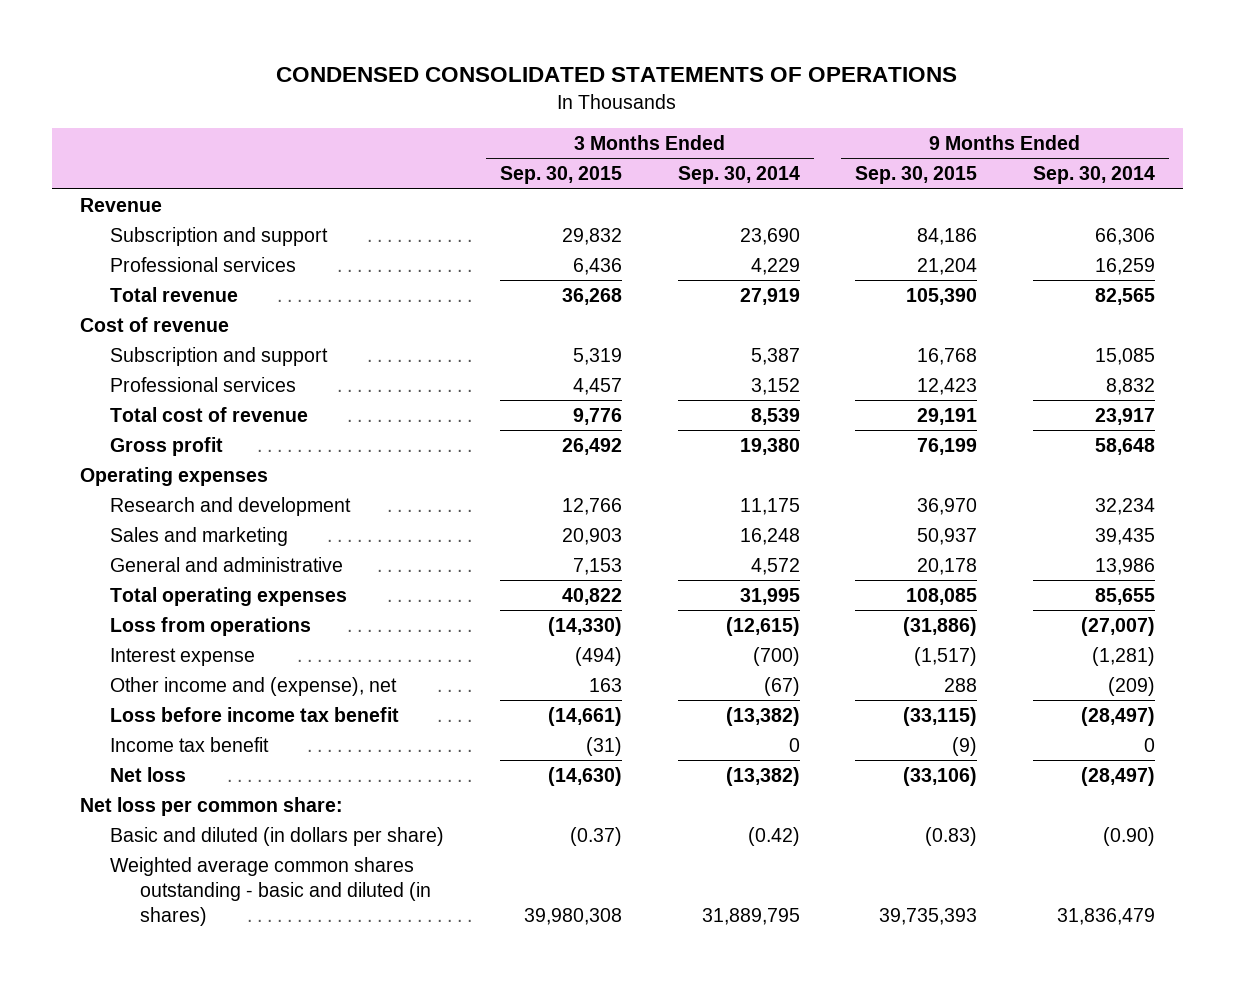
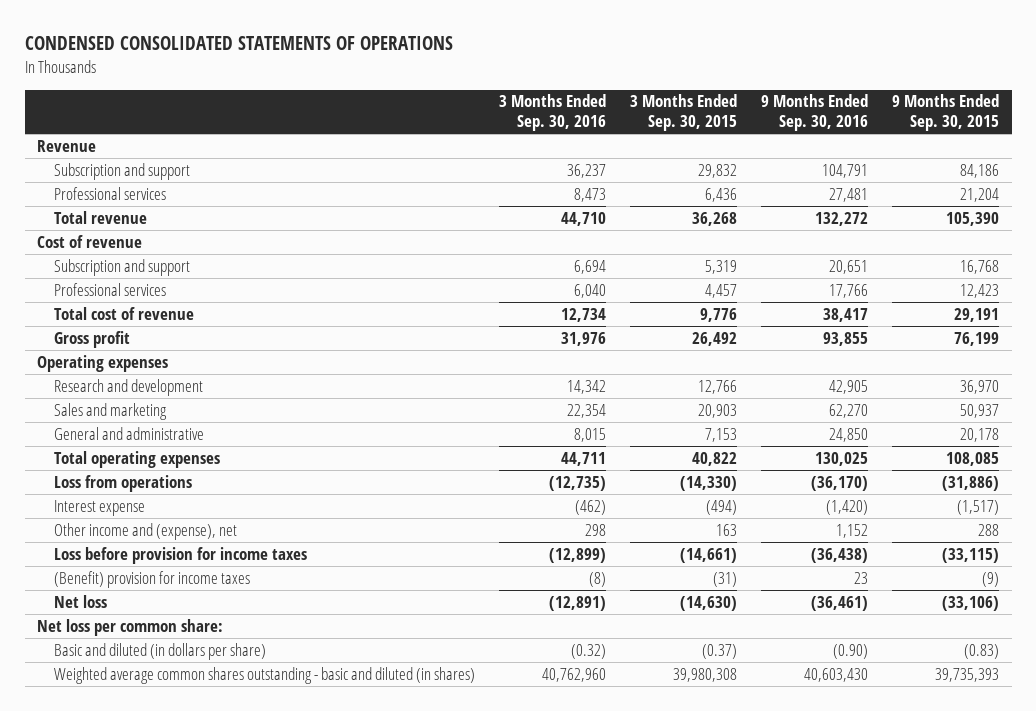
- | 3 Months Ended Sep. 30, 2015 | 3 Months Ended Sep. 30, 2014 | 9 Months Ended Sep. 30, 2015 | 9 Months Ended Sep. 30, 2014
+ | 3 Months Ended Sep. 30, 2016 | 3 Months Ended Sep. 30, 2015 | 9 Months Ended Sep. 30, 2016 | 9 Months Ended Sep. 30, 2015
- Loss before income tax benefit | (14,661) | (13,382) | (33,115) | (28,497)
- Income tax benefit | (31) | 0 | (9) | 0
+ Loss before provision for income taxes | (12,899) | (14,661) | (36,438) | (33,115)
+ (Benefit) provision for income taxes | (8) | (31) | 23 | (9)

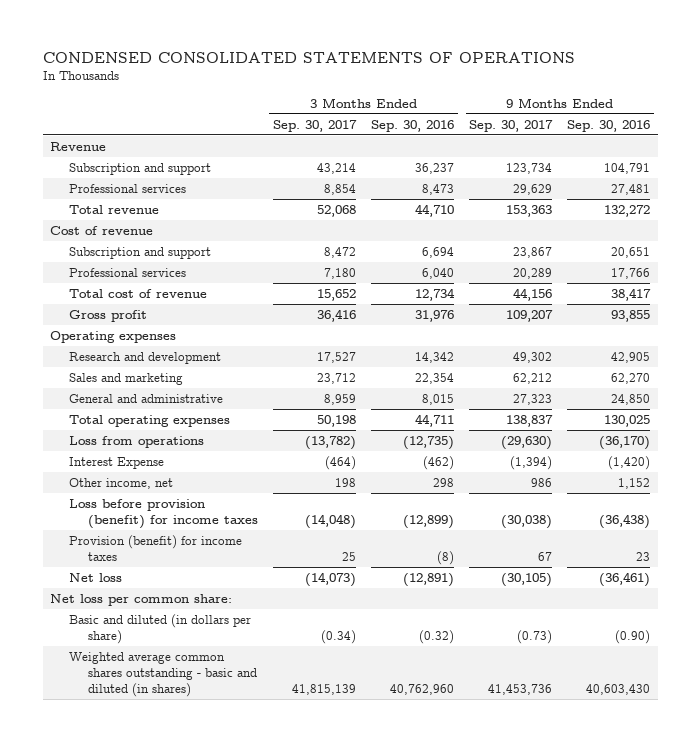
- | 3 Months Ended Sep. 30, 2016 | 3 Months Ended Sep. 30, 2015 | 9 Months Ended Sep. 30, 2016 | 9 Months Ended Sep. 30, 2015
+ | 3 Months Ended Sep. 30, 2017 | 3 Months Ended Sep. 30, 2016 | 9 Months Ended Sep. 30, 2017 | 9 Months Ended Sep. 30, 2016
- Interest expense | (462) | (494) | (1,420) | (1,517)
- Other income and (expense), net | 298 | 163 | 1,152 | 288
- Loss before provision for income taxes | (12,899) | (14,661) | (36,438) | (33,115)
- (Benefit) provision for income taxes | (8) | (31) | 23 | (9)
+ Interest Expense | (464) | (462) | (1,394) | (1,420)
+ Other income, net | 198 | 298 | 986 | 1,152
+ Loss before provision (benefit) for income taxes | (14,048) | (12,899) | (30,038) | (36,438)
+ Provision (benefit) for income taxes | 25 | (8) | 67 | 23

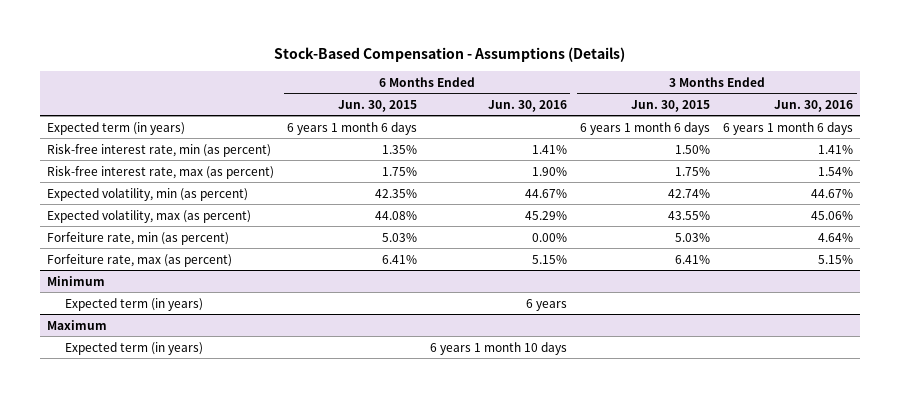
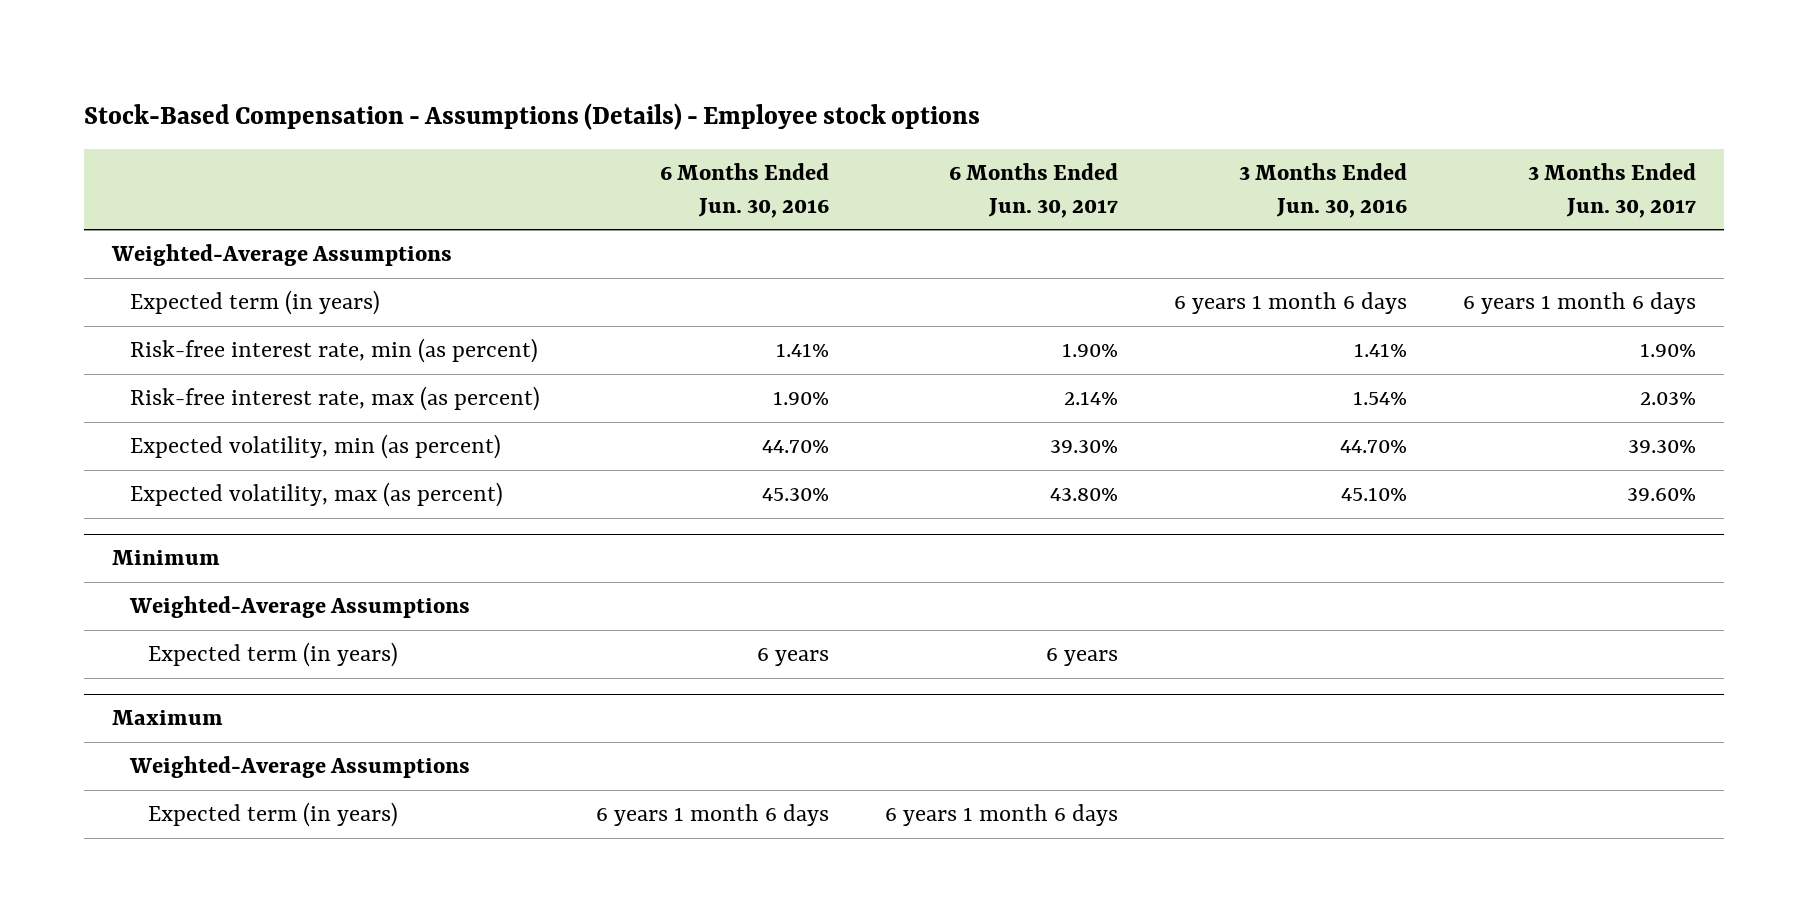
- Stock-Based Compensation - Assumptions (Details)
+ Stock-Based Compensation - Assumptions (Details) - Employee stock options
- | 6 Months Ended Jun. 30, 2015 | 6 Months Ended Jun. 30, 2016 | 3 Months Ended Jun. 30, 2015 | 3 Months Ended Jun. 30, 2016
+ | 6 Months Ended Jun. 30, 2016 | 6 Months Ended Jun. 30, 2017 | 3 Months Ended Jun. 30, 2016 | 3 Months Ended Jun. 30, 2017
+ Weighted-Average Assumptions
- Expected volatility, min (as percent) | 42.35% | 44.67% | 42.74% | 44.67%
- Expected volatility, max (as percent) | 44.08% | 45.29% | 43.55% | 45.06%
- Forfeiture rate, min (as percent) | 5.03% | 0.00% | 5.03% | 4.64%
- Forfeiture rate, max (as percent) | 6.41% | 5.15% | 6.41% | 5.15%
+ Expected volatility, min (as percent) | 44.70% | 39.30% | 44.70% | 39.30%
+ Expected volatility, max (as percent) | 45.30% | 43.80% | 45.10% | 39.60%
@ Minimum
+ Weighted-Average Assumptions
@ Maximum
- Expected term (in years) | | 6 years 1 month 10 days | |
+ Weighted-Average Assumptions
+ Expected term (in years) | 6 years 1 month 6 days | 6 years 1 month 6 days | |

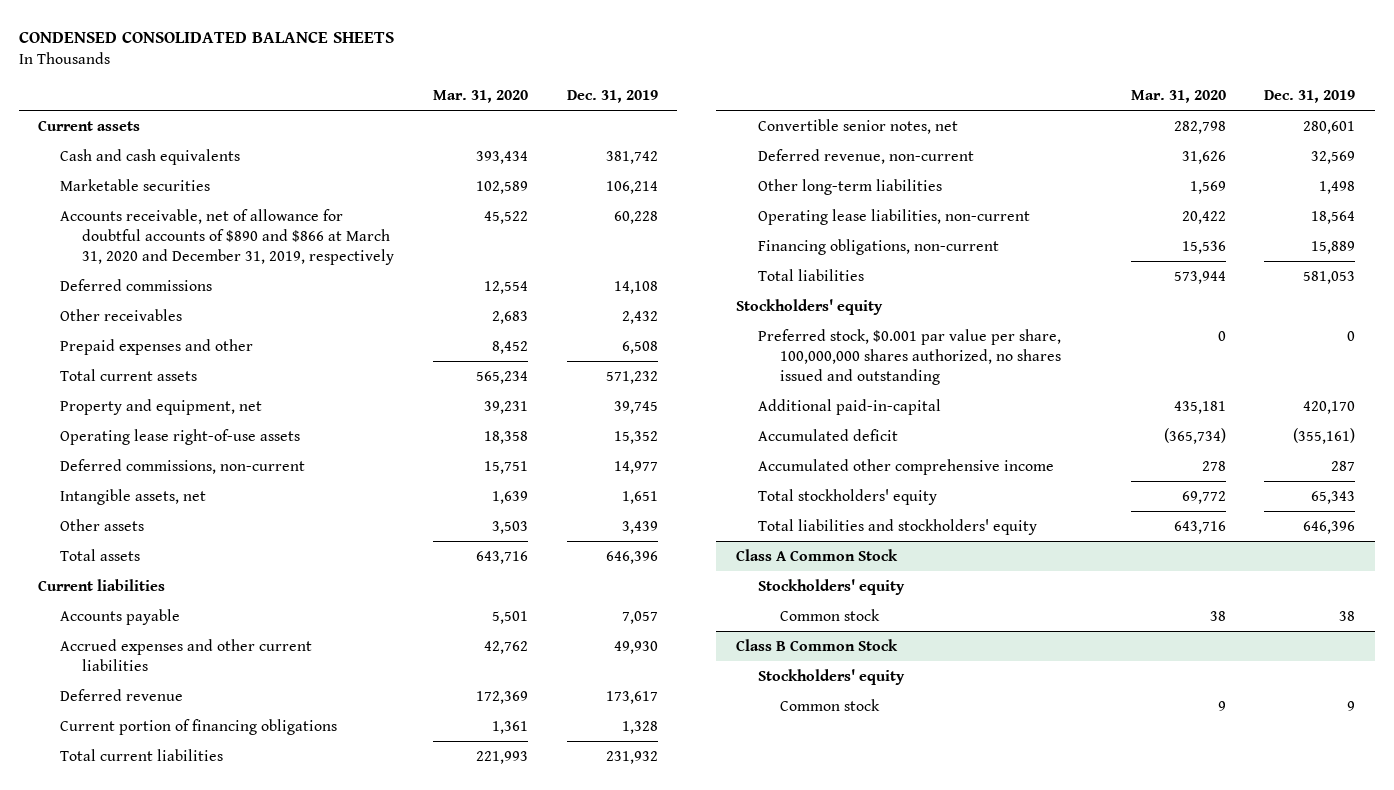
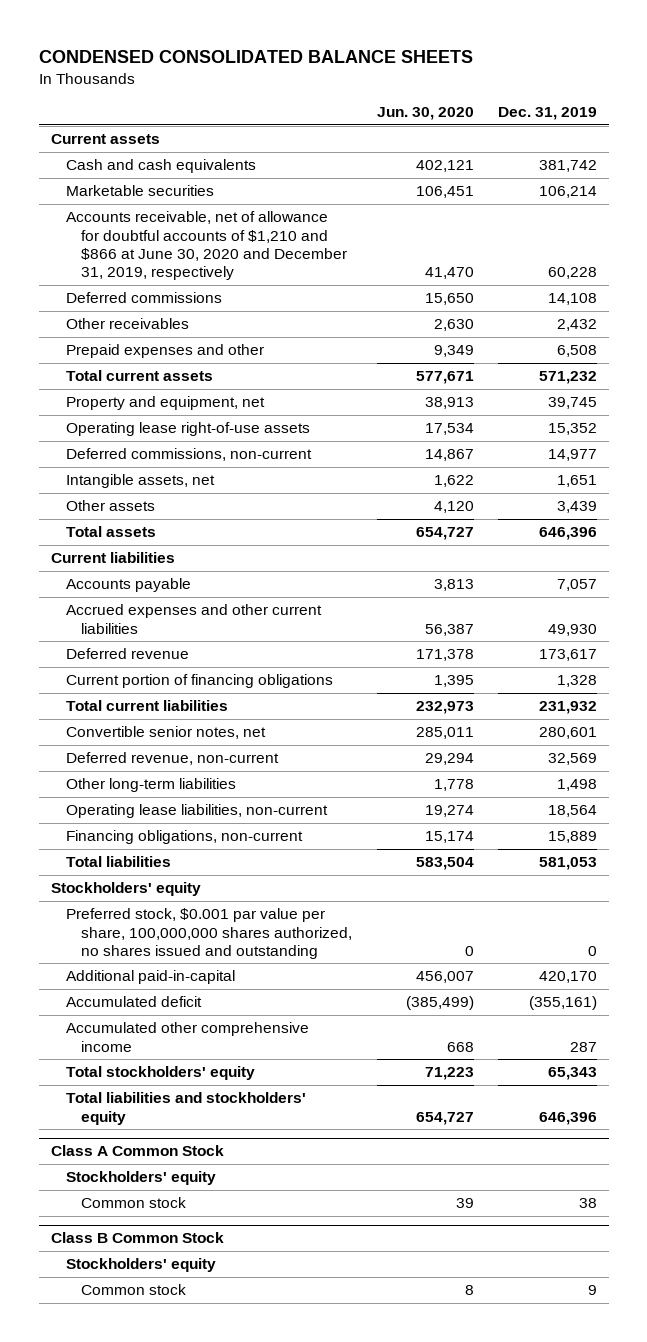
- | Mar. 31, 2020 | Dec. 31, 2019
+ | Jun. 30, 2020 | Dec. 31, 2019
- Accounts receivable, net of allowance for doubtful accounts of $890 and $866 at March 31, 2020 and December 31, 2019, respectively | 45,522 | 60,228
+ Accounts receivable, net of allowance for doubtful accounts of $1,210 and $866 at June 30, 2020 and December 31, 2019, respectively | 41,470 | 60,228

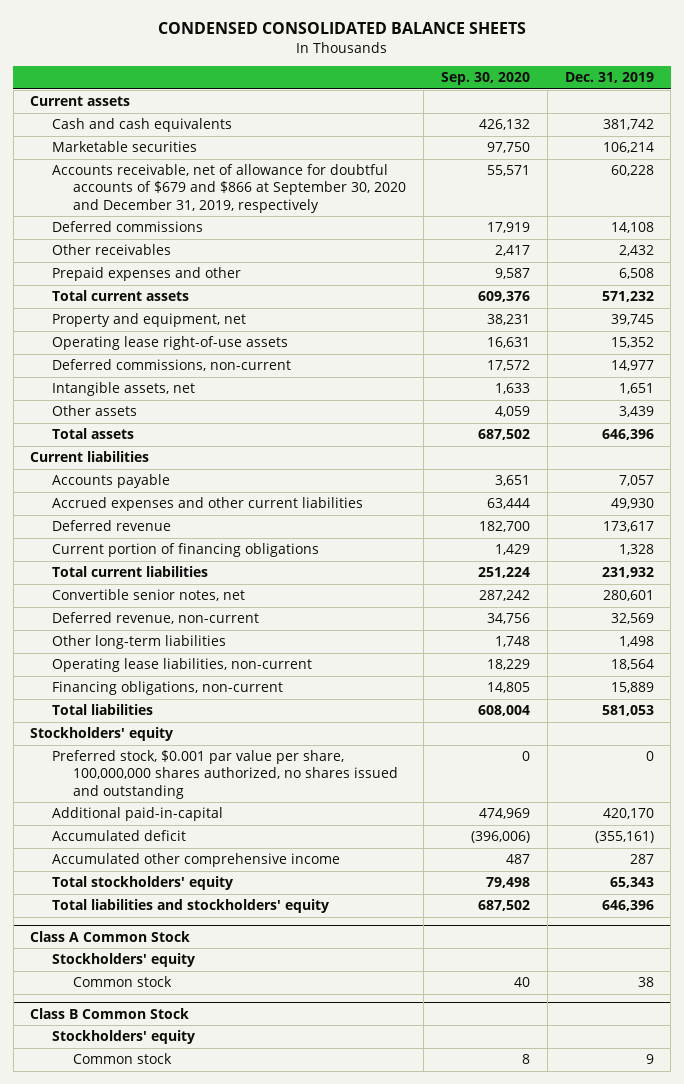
- | Jun. 30, 2020 | Dec. 31, 2019
+ | Sep. 30, 2020 | Dec. 31, 2019
- Accounts receivable, net of allowance for doubtful accounts of $1,210 and $866 at June 30, 2020 and December 31, 2019, respectively | 41,470 | 60,228
+ Accounts receivable, net of allowance for doubtful accounts of $679 and $866 at September 30, 2020 and December 31, 2019, respectively | 55,571 | 60,228

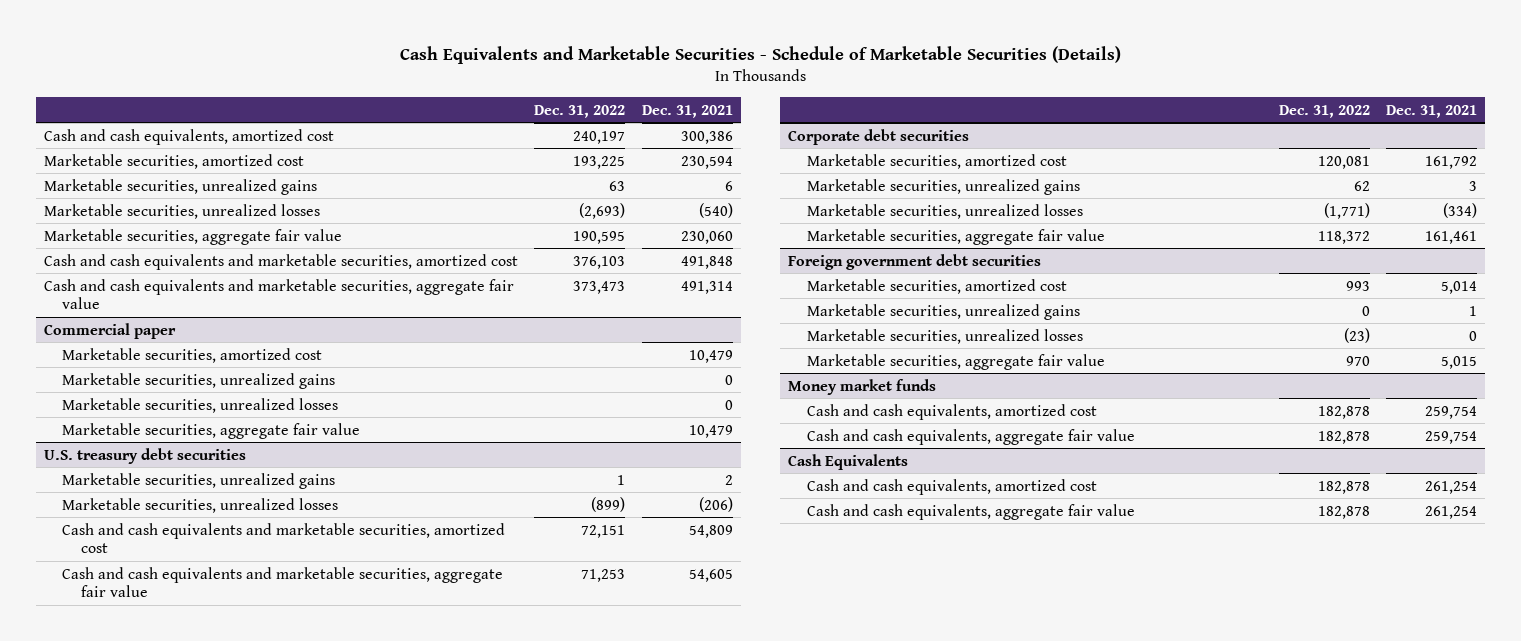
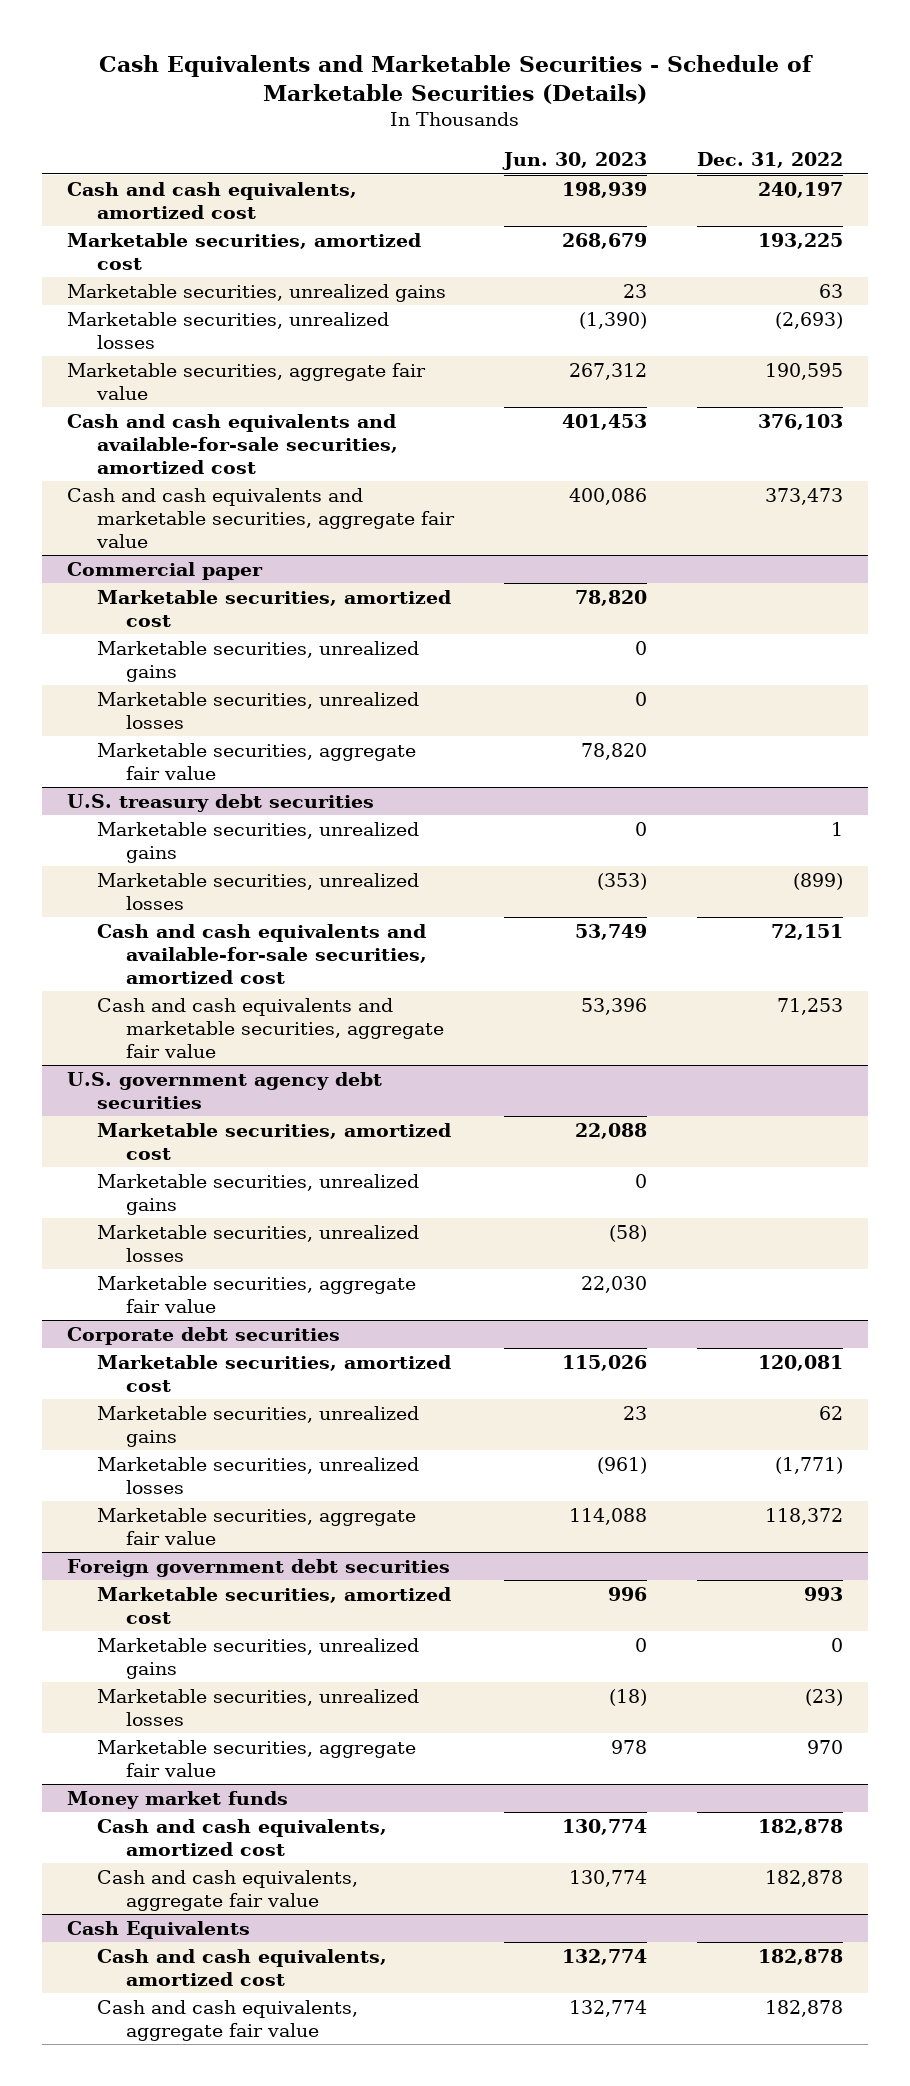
- | Dec. 31, 2022 | Dec. 31, 2021
+ | Jun. 30, 2023 | Dec. 31, 2022
- Cash and cash equivalents and marketable securities, amortized cost | 376,103 | 491,848
+ Cash and cash equivalents and available-for-sale securities, amortized cost | 401,453 | 376,103
@ U.S. treasury debt securities
- Cash and cash equivalents and marketable securities, amortized cost | 72,151 | 54,809
+ Cash and cash equivalents and available-for-sale securities, amortized cost | 53,749 | 72,151
+ U.S. government agency debt securities
+ Marketable securities, amortized cost | 22,088 |
+ Marketable securities, unrealized gains | 0 |
+ Marketable securities, unrealized losses | (58) |
+ Marketable securities, aggregate fair value | 22,030 |

